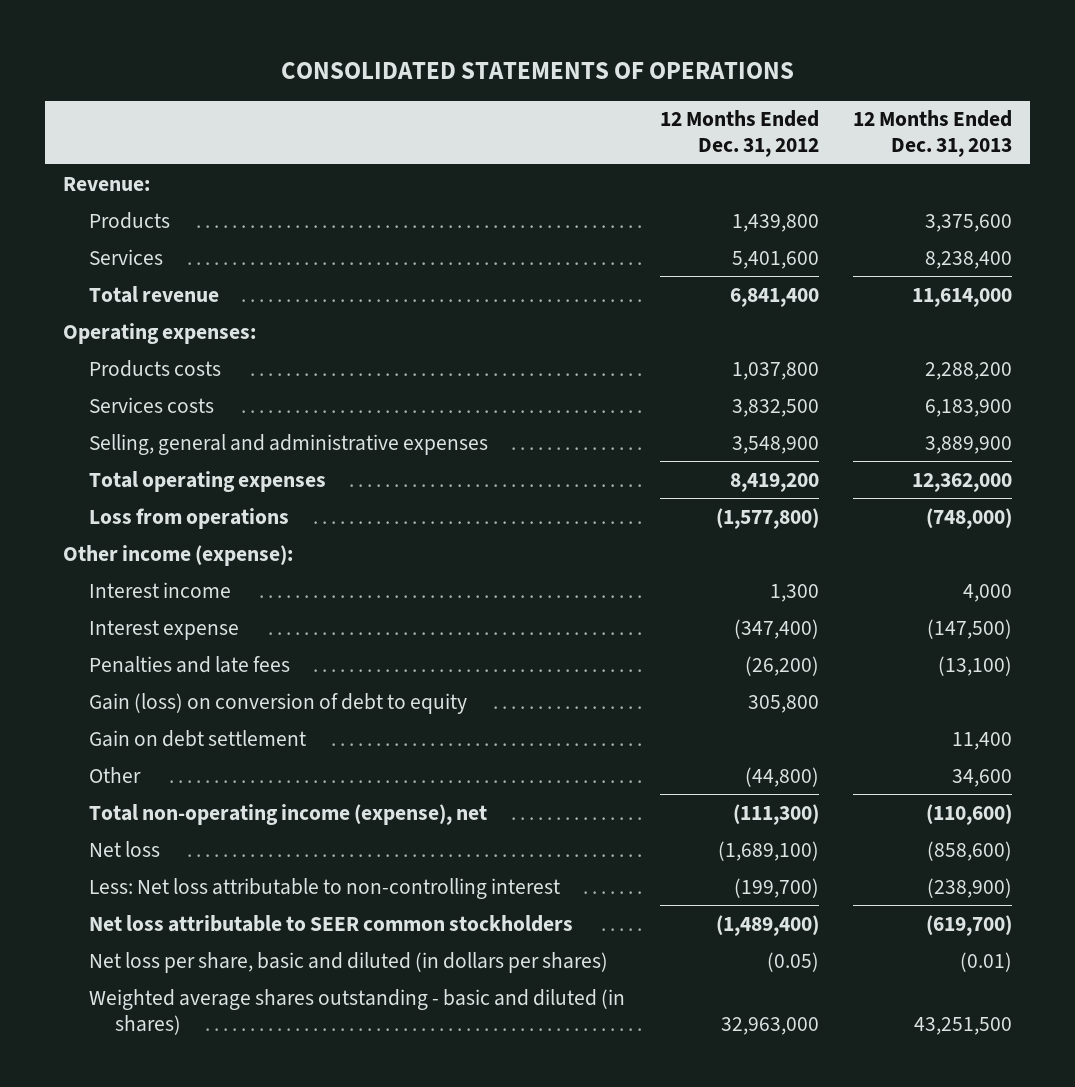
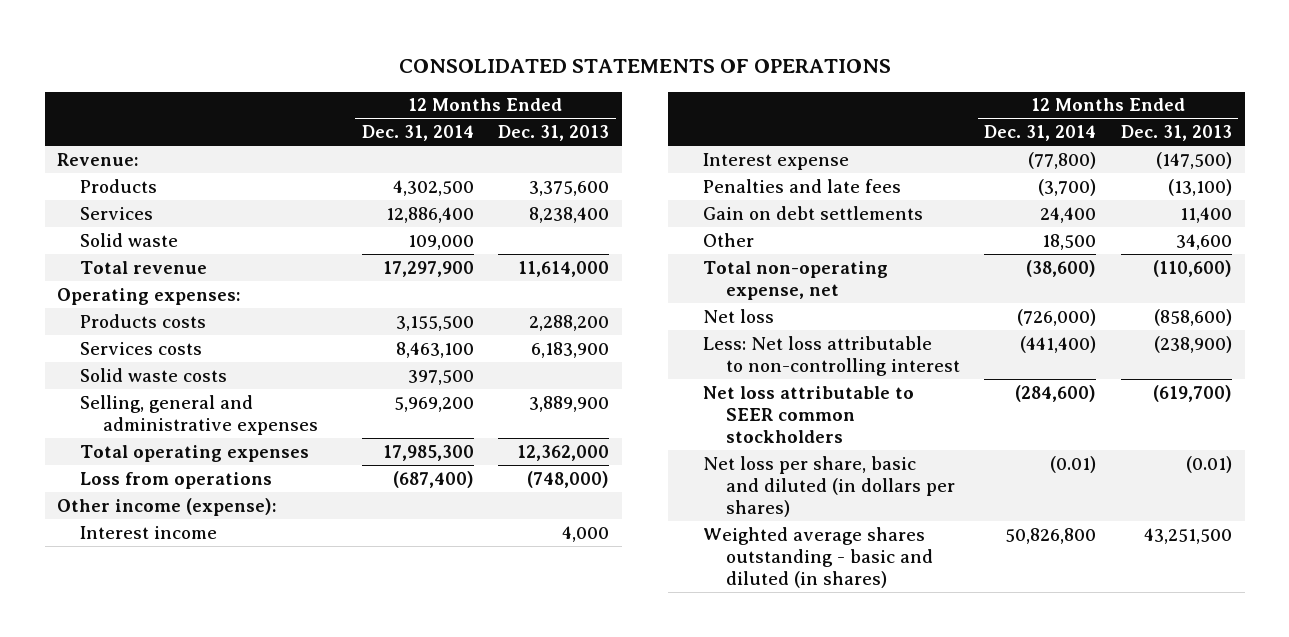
- | 12 Months Ended Dec. 31, 2012 | 12 Months Ended Dec. 31, 2013
+ | 12 Months Ended Dec. 31, 2014 | 12 Months Ended Dec. 31, 2013
+ Solid waste | 109,000 |
+ Solid waste costs | 397,500 |
- Gain (loss) on conversion of debt to equity | 305,800 |
- Gain on debt settlement | | 11,400
+ Gain on debt settlements | 24,400 | 11,400
- Total non-operating income (expense), net | (111,300) | (110,600)
+ Total non-operating expense, net | (38,600) | (110,600)

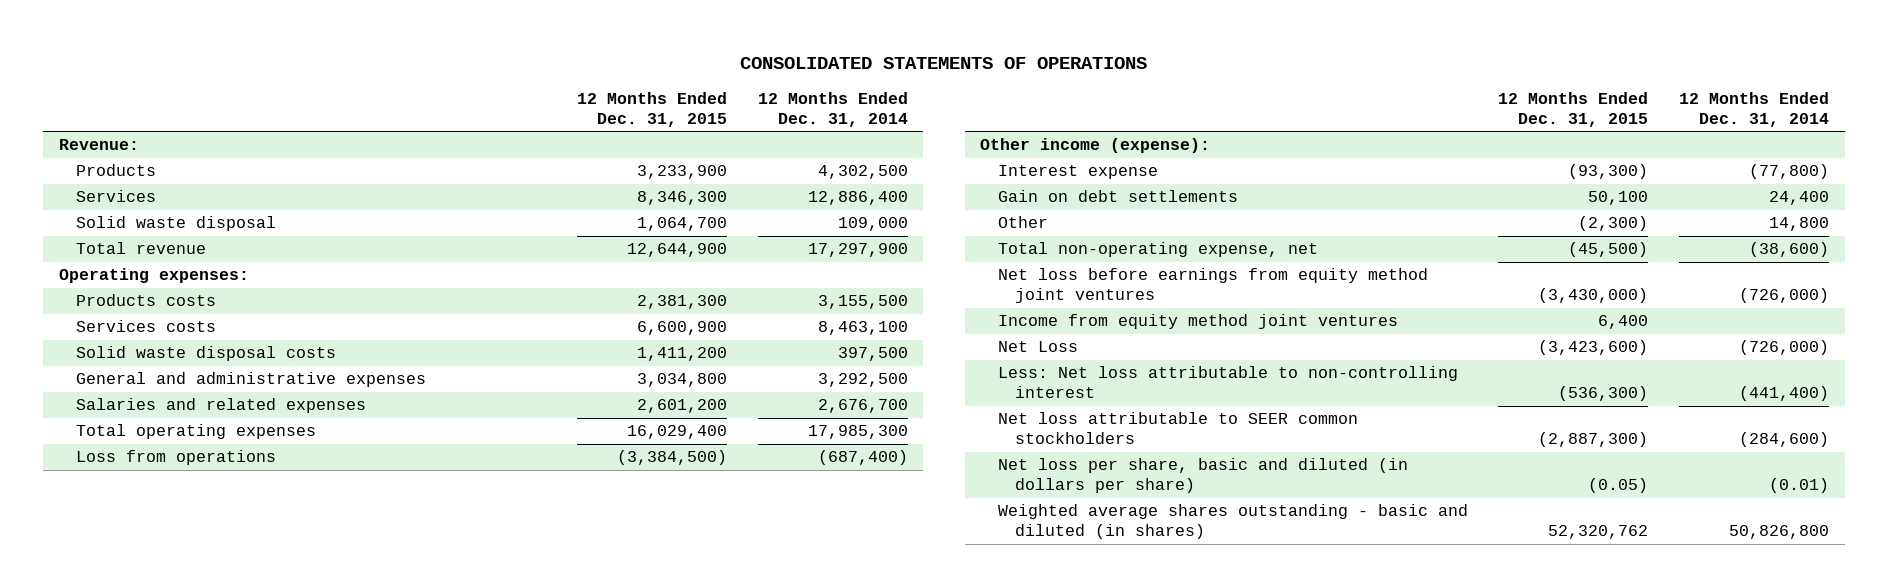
- | 12 Months Ended Dec. 31, 2014 | 12 Months Ended Dec. 31, 2013
+ | 12 Months Ended Dec. 31, 2015 | 12 Months Ended Dec. 31, 2014
- Solid waste | 109,000 |
+ Solid waste disposal | 1,064,700 | 109,000
- Solid waste costs | 397,500 |
- Selling, general and administrative expenses | 5,969,200 | 3,889,900
+ Solid waste disposal costs | 1,411,200 | 397,500
+ General and administrative expenses | 3,034,800 | 3,292,500
+ Salaries and related expenses | 2,601,200 | 2,676,700
- Interest income | | 4,000
- Penalties and late fees | (3,700) | (13,100)
- Other | 18,500 | 34,600
+ Other | (2,300) | 14,800
- Net loss | (726,000) | (858,600)
+ Net loss before earnings from equity method joint ventures | (3,430,000) | (726,000)
+ Income from equity method joint ventures | 6,400 |
+ Net Loss | (3,423,600) | (726,000)
- Net loss per share, basic and diluted (in dollars per shares) | (0.01) | (0.01)
+ Net loss per share, basic and diluted (in dollars per share) | (0.05) | (0.01)

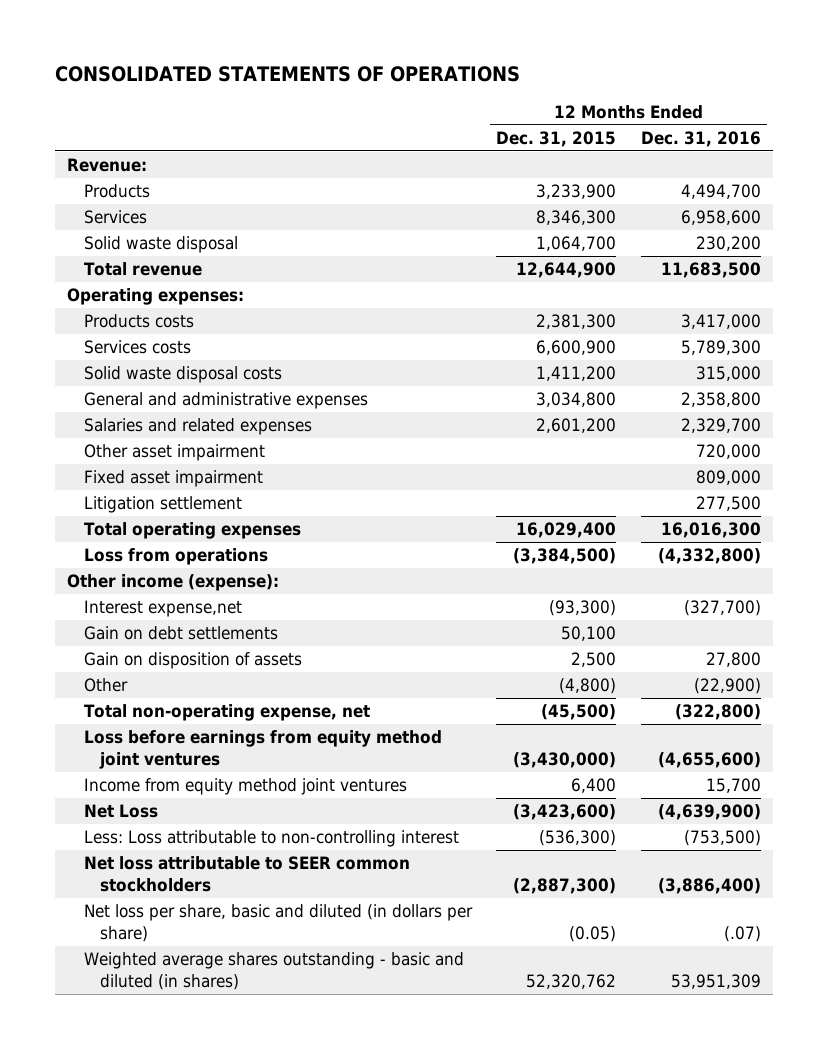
- | 12 Months Ended Dec. 31, 2015 | 12 Months Ended Dec. 31, 2014
+ | 12 Months Ended Dec. 31, 2015 | 12 Months Ended Dec. 31, 2016
+ Other asset impairment | | 720,000
+ Fixed asset impairment | | 809,000
+ Litigation settlement | | 277,500
- Interest expense | (93,300) | (77,800)
+ Interest expense,net | (93,300) | (327,700)
- Other | (2,300) | 14,800
+ Gain on disposition of assets | 2,500 | 27,800
+ Other | (4,800) | (22,900)
- Net loss before earnings from equity method joint ventures | (3,430,000) | (726,000)
+ Loss before earnings from equity method joint ventures | (3,430,000) | (4,655,600)
- Less: Net loss attributable to non-controlling interest | (536,300) | (441,400)
+ Less: Loss attributable to non-controlling interest | (536,300) | (753,500)

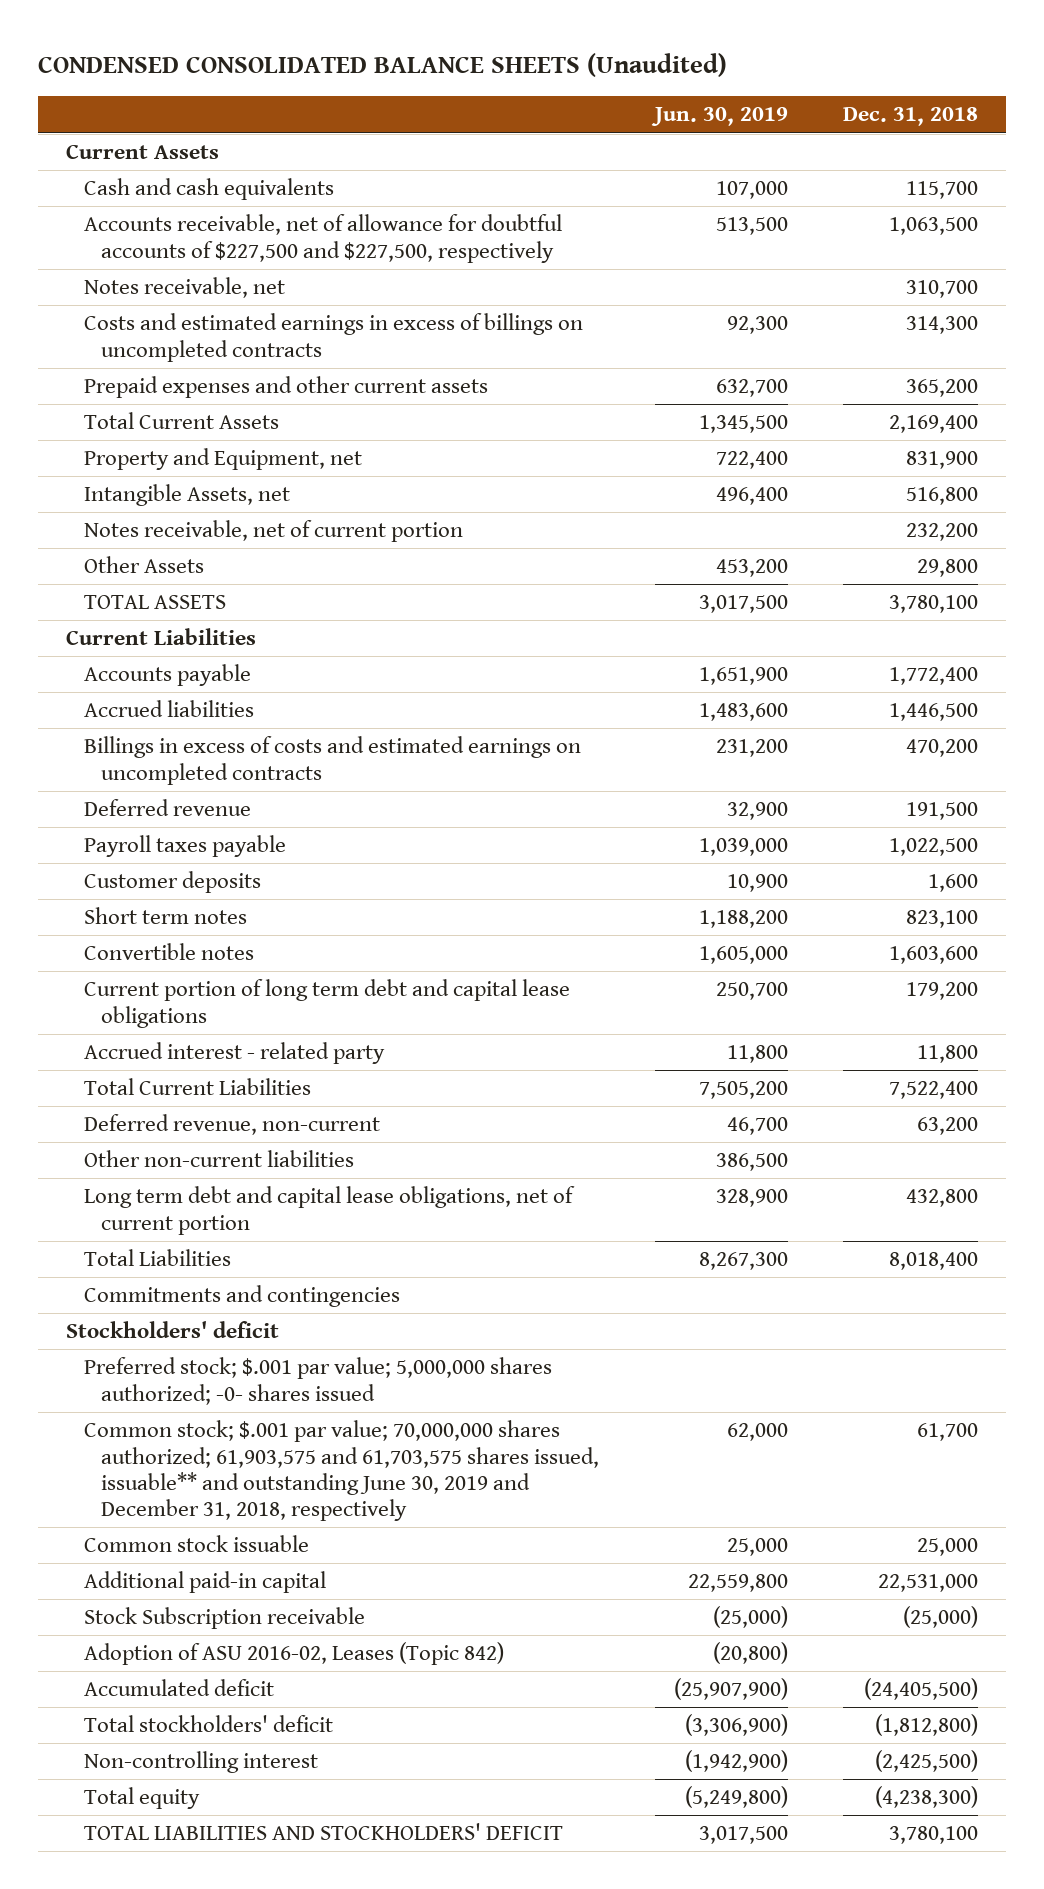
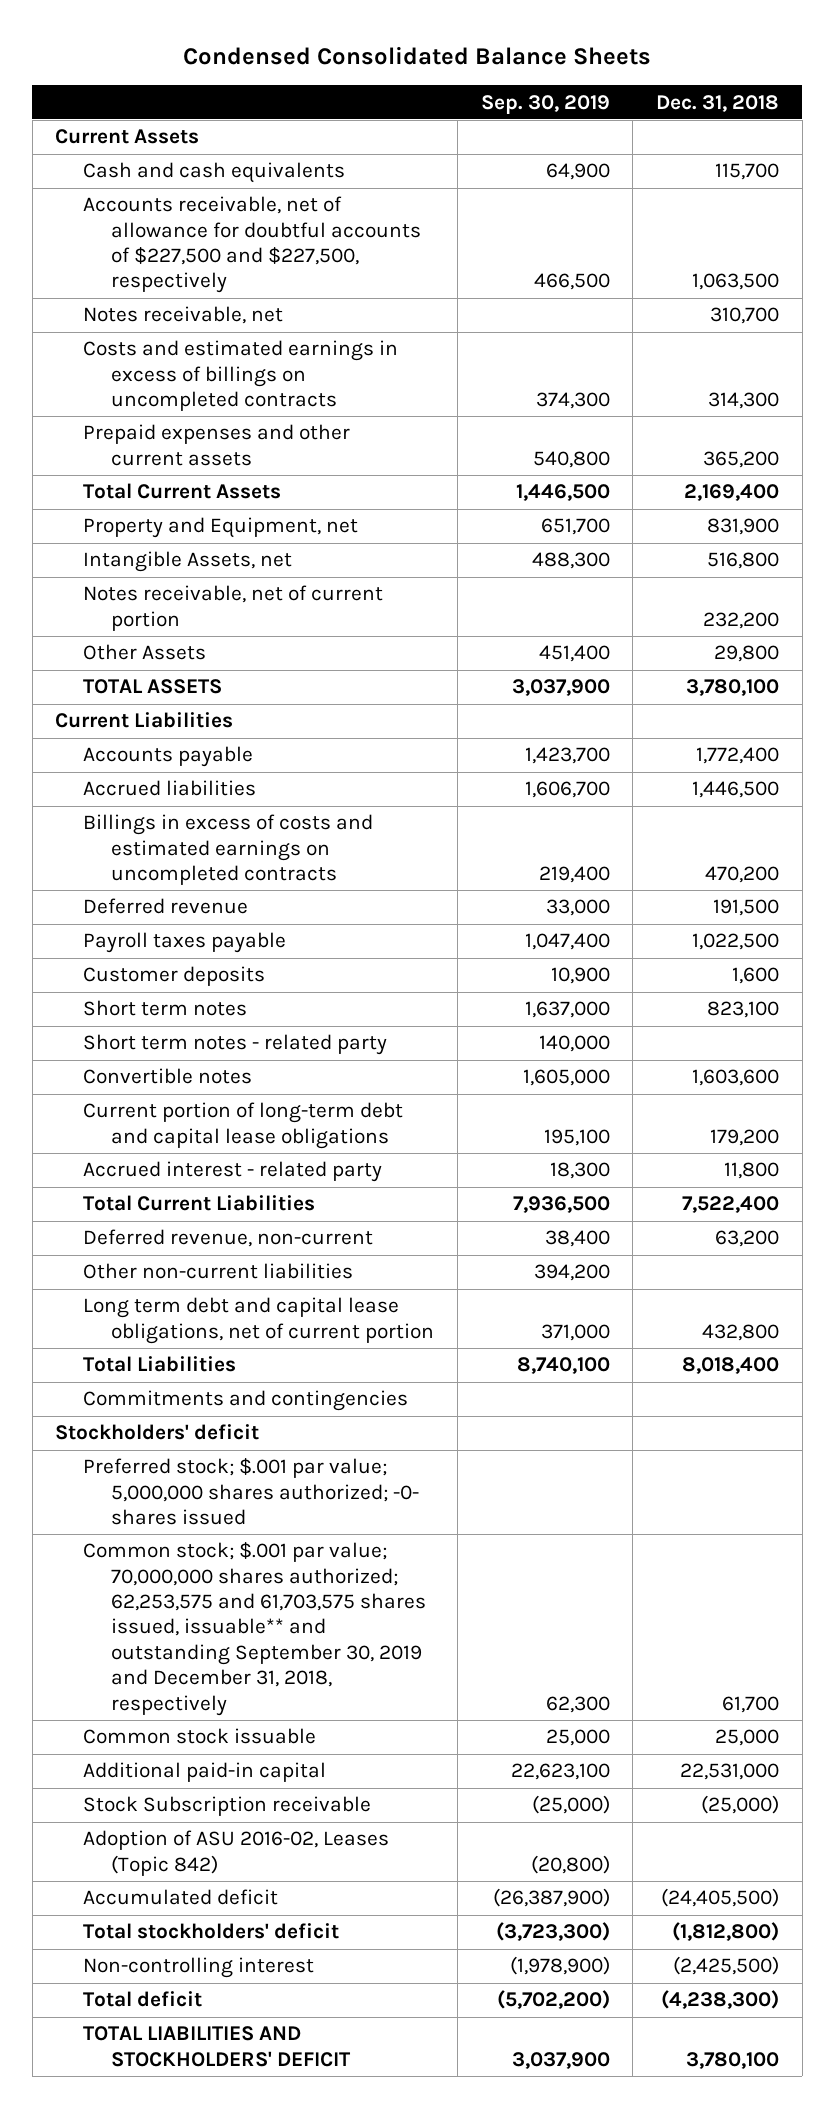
- CONDENSED CONSOLIDATED BALANCE SHEETS (Unaudited)
+ Condensed Consolidated Balance Sheets
- | Jun. 30, 2019 | Dec. 31, 2018
+ | Sep. 30, 2019 | Dec. 31, 2018
+ Short term notes - related party | 140,000 |
- Current portion of long term debt and capital lease obligations | 250,700 | 179,200
+ Current portion of long-term debt and capital lease obligations | 195,100 | 179,200
- Common stock; $.001 par value; 70,000,000 shares authorized; 61,903,575 and 61,703,575 shares issued, issuable** and outstanding June 30, 2019 and December 31, 2018, respectively | 62,000 | 61,700
+ Common stock; $.001 par value; 70,000,000 shares authorized; 62,253,575 and 61,703,575 shares issued, issuable** and outstanding September 30, 2019 and December 31, 2018, respectively | 62,300 | 61,700
- Total equity | (5,249,800) | (4,238,300)
+ Total deficit | (5,702,200) | (4,238,300)

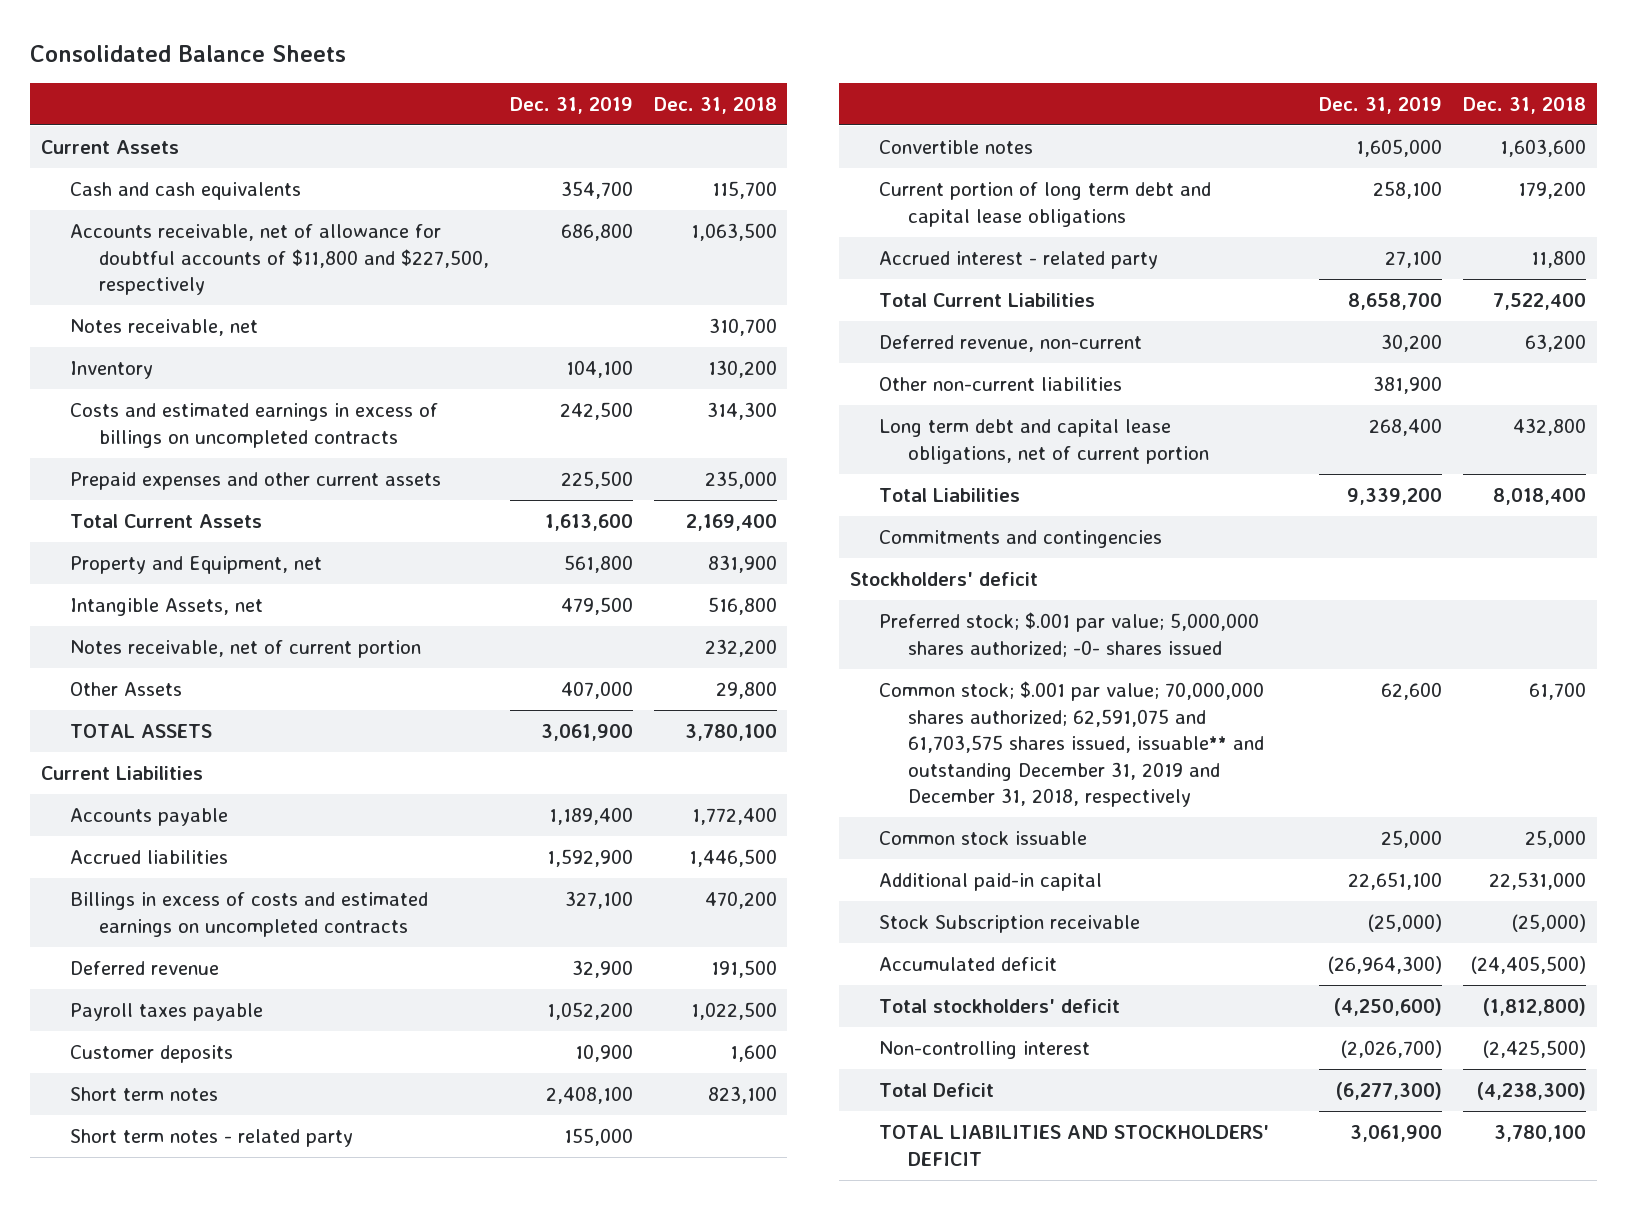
- Condensed Consolidated Balance Sheets
+ Consolidated Balance Sheets
- | Sep. 30, 2019 | Dec. 31, 2018
+ | Dec. 31, 2019 | Dec. 31, 2018
- Accounts receivable, net of allowance for doubtful accounts of $227,500 and $227,500, respectively | 466,500 | 1,063,500
+ Accounts receivable, net of allowance for doubtful accounts of $11,800 and $227,500, respectively | 686,800 | 1,063,500
+ Inventory | 104,100 | 130,200
- Prepaid expenses and other current assets | 540,800 | 365,200
+ Prepaid expenses and other current assets | 225,500 | 235,000
- Current portion of long-term debt and capital lease obligations | 195,100 | 179,200
+ Current portion of long term debt and capital lease obligations | 258,100 | 179,200
- Common stock; $.001 par value; 70,000,000 shares authorized; 62,253,575 and 61,703,575 shares issued, issuable** and outstanding September 30, 2019 and December 31, 2018, respectively | 62,300 | 61,700
+ Common stock; $.001 par value; 70,000,000 shares authorized; 62,591,075 and 61,703,575 shares issued, issuable** and outstanding December 31, 2019 and December 31, 2018, respectively | 62,600 | 61,700
- Adoption of ASU 2016-02, Leases (Topic 842) | (20,800) |
- Total deficit | (5,702,200) | (4,238,300)
+ Total Deficit | (6,277,300) | (4,238,300)

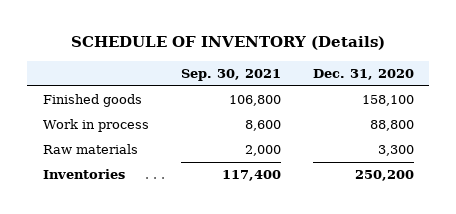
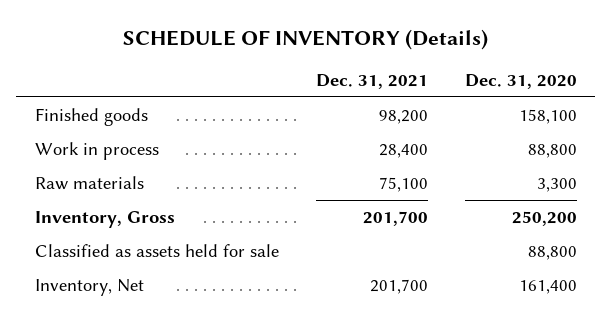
- | Sep. 30, 2021 | Dec. 31, 2020
+ | Dec. 31, 2021 | Dec. 31, 2020
- Inventories | 117,400 | 250,200
+ Inventory, Gross | 201,700 | 250,200
+ Classified as assets held for sale | | 88,800
+ Inventory, Net | 201,700 | 161,400

